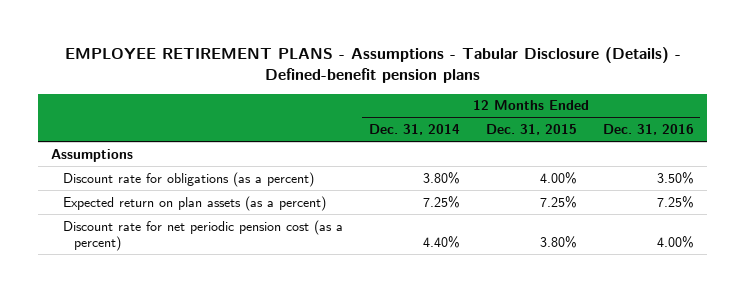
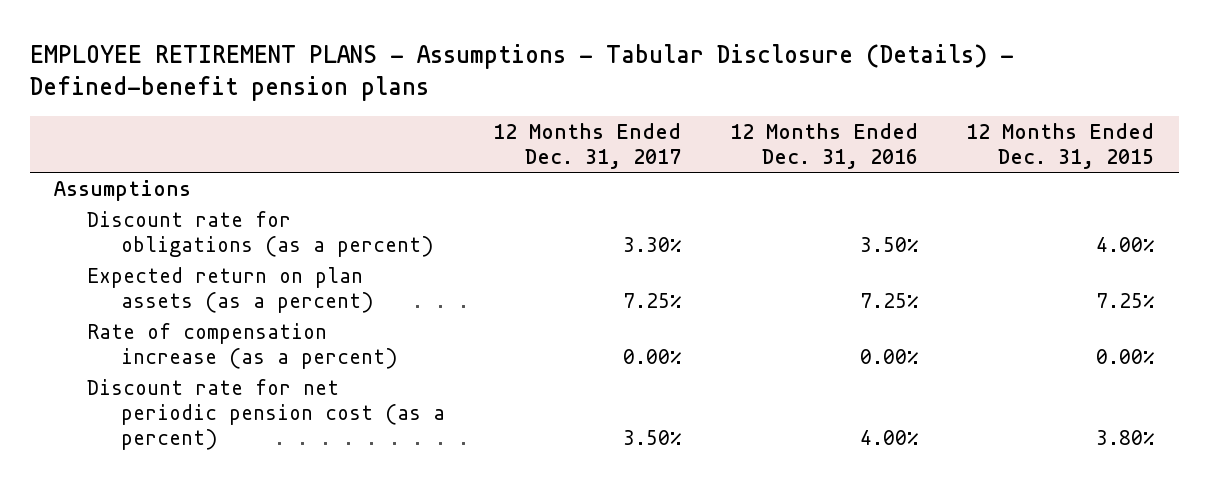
- | 12 Months Ended Dec. 31, 2014 | 12 Months Ended Dec. 31, 2015 | 12 Months Ended Dec. 31, 2016
+ | 12 Months Ended Dec. 31, 2017 | 12 Months Ended Dec. 31, 2016 | 12 Months Ended Dec. 31, 2015
+ Rate of compensation increase (as a percent) | 0.00% | 0.00% | 0.00%

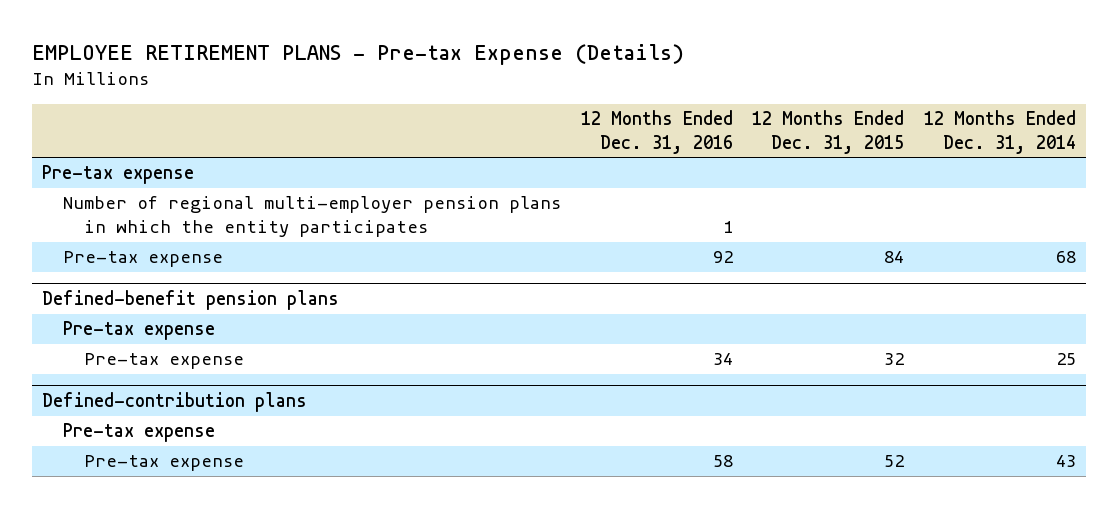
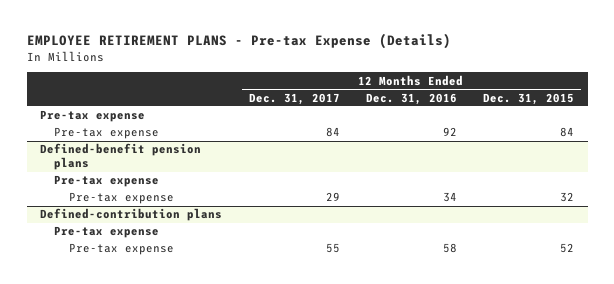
- | 12 Months Ended Dec. 31, 2016 | 12 Months Ended Dec. 31, 2015 | 12 Months Ended Dec. 31, 2014
+ | 12 Months Ended Dec. 31, 2017 | 12 Months Ended Dec. 31, 2016 | 12 Months Ended Dec. 31, 2015
- Number of regional multi-employer pension plans in which the entity participates | 1 | |

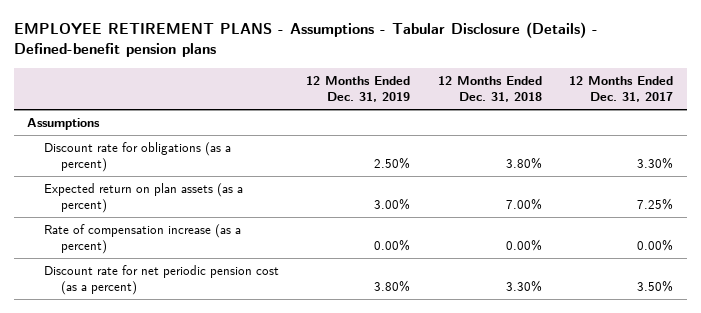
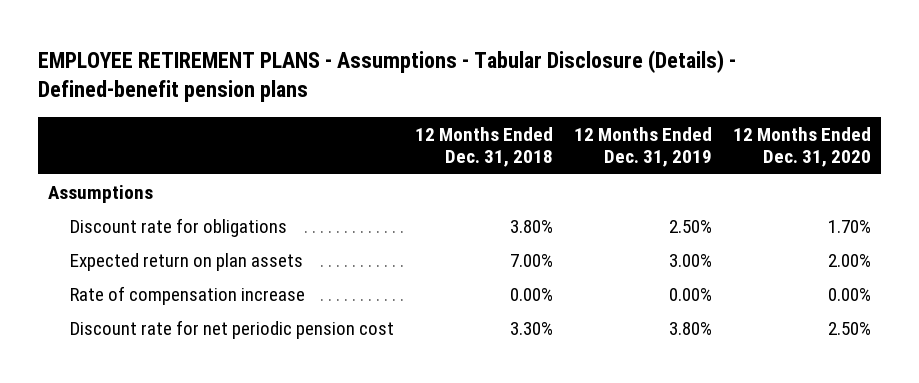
- | 12 Months Ended Dec. 31, 2019 | 12 Months Ended Dec. 31, 2018 | 12 Months Ended Dec. 31, 2017
+ | 12 Months Ended Dec. 31, 2018 | 12 Months Ended Dec. 31, 2019 | 12 Months Ended Dec. 31, 2020
- Discount rate for obligations (as a percent) | 2.50% | 3.80% | 3.30%
- Expected return on plan assets (as a percent) | 3.00% | 7.00% | 7.25%
- Rate of compensation increase (as a percent) | 0.00% | 0.00% | 0.00%
- Discount rate for net periodic pension cost (as a percent) | 3.80% | 3.30% | 3.50%
+ Discount rate for obligations | 3.80% | 2.50% | 1.70%
+ Expected return on plan assets | 7.00% | 3.00% | 2.00%
+ Rate of compensation increase | 0.00% | 0.00% | 0.00%
+ Discount rate for net periodic pension cost | 3.30% | 3.80% | 2.50%

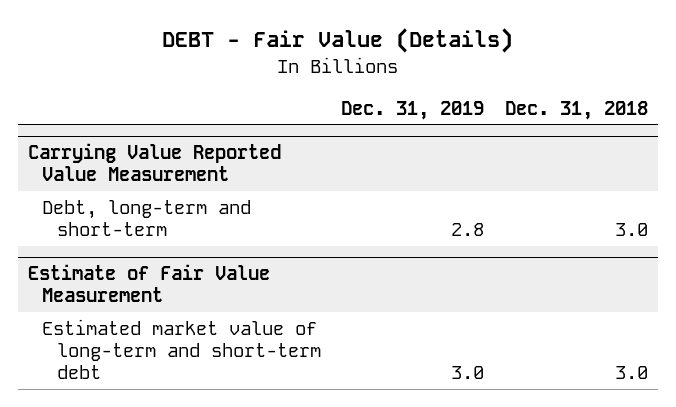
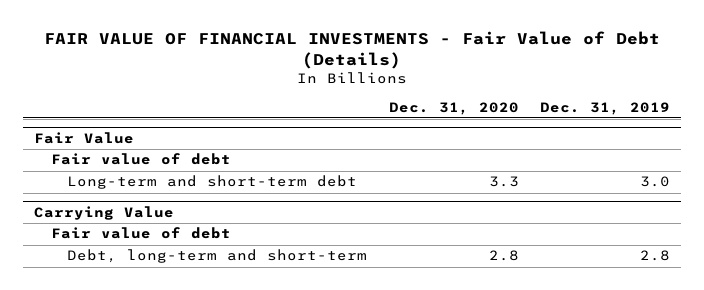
- DEBT - Fair Value (Details)
+ FAIR VALUE OF FINANCIAL INVESTMENTS - Fair Value of Debt (Details)
- | Dec. 31, 2019 | Dec. 31, 2018
+ | Dec. 31, 2020 | Dec. 31, 2019
- Carrying Value Reported Value Measurement
+ Fair Value
+ Fair value of debt
+ Long-term and short-term debt | 3.3 | 3.0
+ Carrying Value
+ Fair value of debt
- Estimate of Fair Value Measurement
- Estimated market value of long-term and short-term debt | 3.0 | 3.0

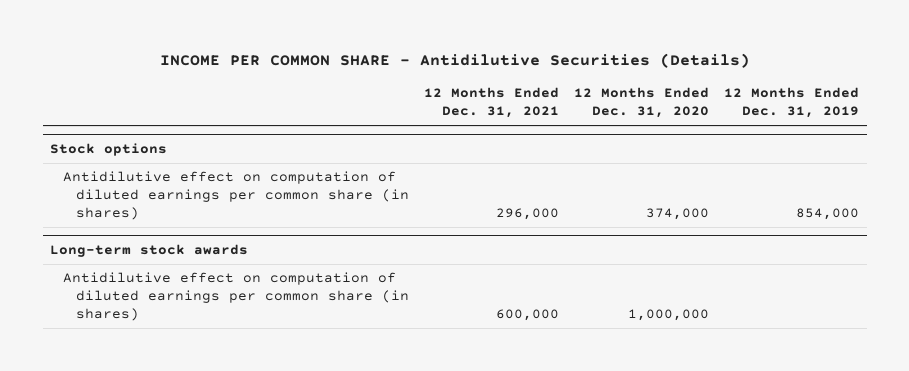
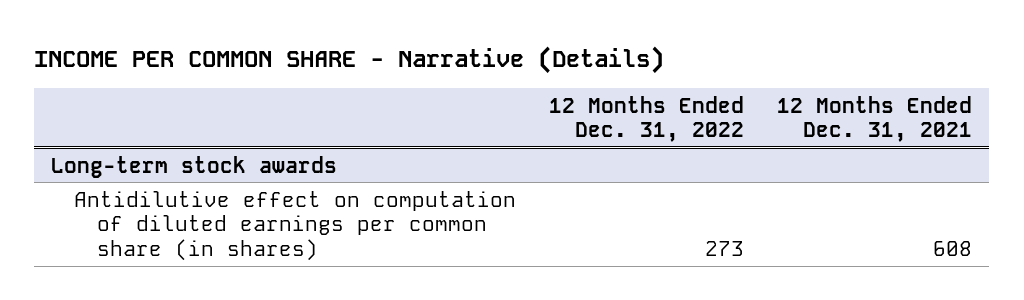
- INCOME PER COMMON SHARE - Antidilutive Securities (Details)
+ INCOME PER COMMON SHARE - Narrative (Details)
- | 12 Months Ended Dec. 31, 2021 | 12 Months Ended Dec. 31, 2020 | 12 Months Ended Dec. 31, 2019
+ | 12 Months Ended Dec. 31, 2022 | 12 Months Ended Dec. 31, 2021
- Stock options
- Antidilutive effect on computation of diluted earnings per common share (in shares) | 296,000 | 374,000 | 854,000
@ Long-term stock awards
- Antidilutive effect on computation of diluted earnings per common share (in shares) | 600,000 | 1,000,000 |
+ Antidilutive effect on computation of diluted earnings per common share (in shares) | 273 | 608

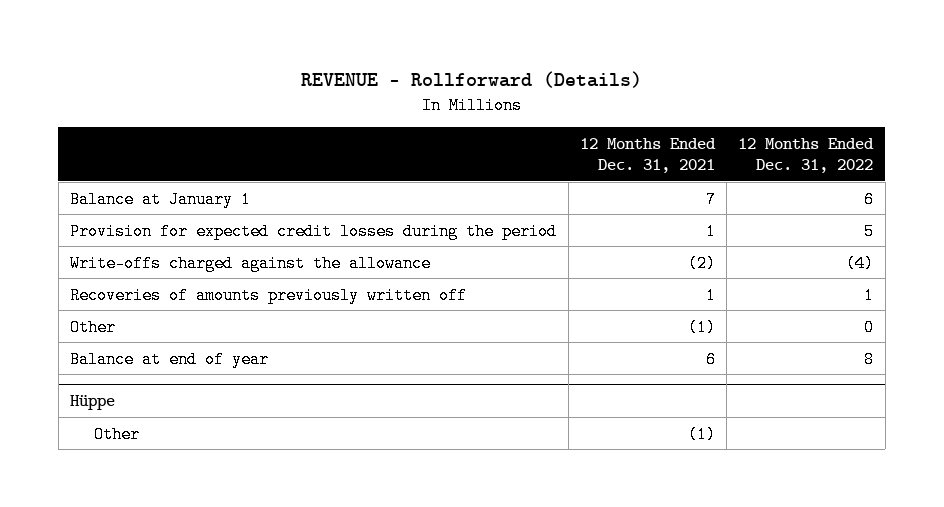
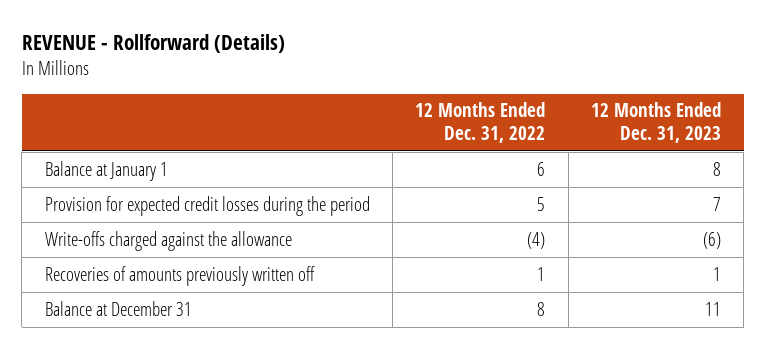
- | 12 Months Ended Dec. 31, 2021 | 12 Months Ended Dec. 31, 2022
+ | 12 Months Ended Dec. 31, 2022 | 12 Months Ended Dec. 31, 2023
- Other | (1) | 0
- Balance at end of year | 6 | 8
- Hüppe
- Other | (1) |
+ Balance at December 31 | 8 | 11

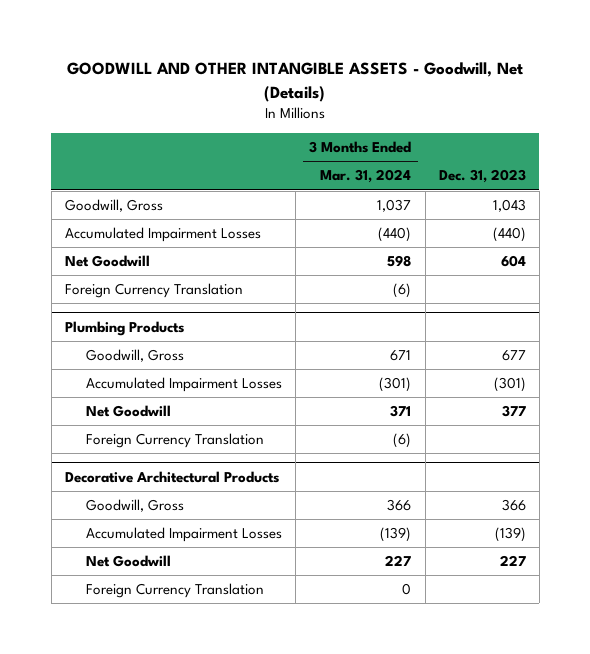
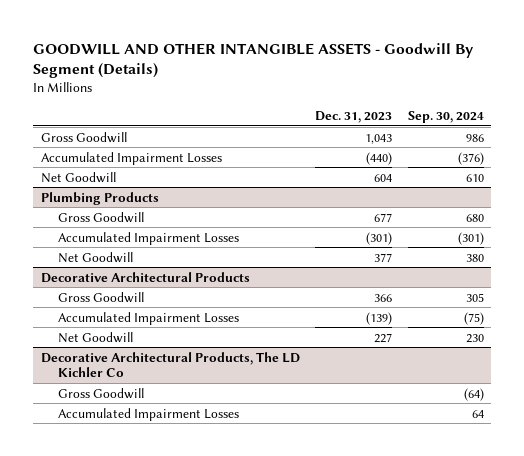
- GOODWILL AND OTHER INTANGIBLE ASSETS - Goodwill, Net (Details)
+ GOODWILL AND OTHER INTANGIBLE ASSETS - Goodwill By Segment (Details)
- | 3 Months Ended Mar. 31, 2024 | Dec. 31, 2023
+ | Dec. 31, 2023 | Sep. 30, 2024
- Goodwill, Gross | 1,037 | 1,043
+ Gross Goodwill | 1,043 | 986
- Foreign Currency Translation | (6) |
@ Plumbing Products
- Goodwill, Gross | 671 | 677
+ Gross Goodwill | 677 | 680
- Foreign Currency Translation | (6) |
@ Decorative Architectural Products
- Goodwill, Gross | 366 | 366
+ Gross Goodwill | 366 | 305
- Foreign Currency Translation | 0 |
+ Decorative Architectural Products, The LD Kichler Co
+ Gross Goodwill | | (64)
+ Accumulated Impairment Losses | | 64

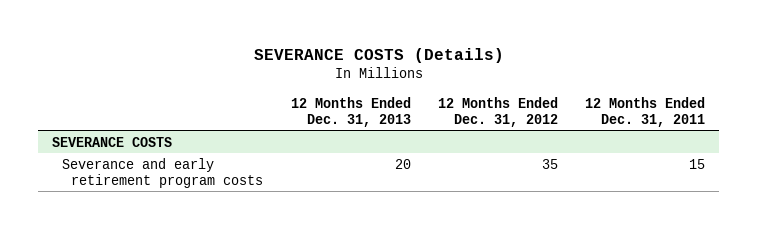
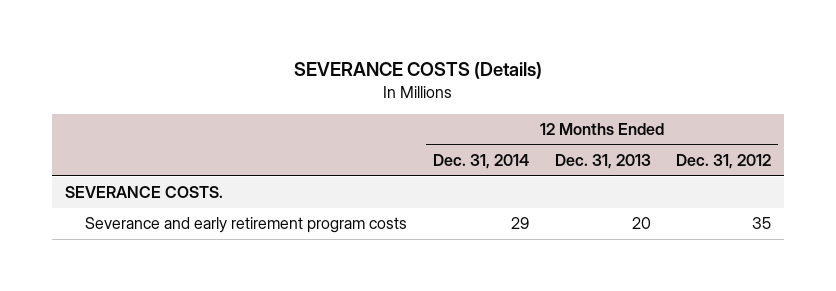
- | 12 Months Ended Dec. 31, 2013 | 12 Months Ended Dec. 31, 2012 | 12 Months Ended Dec. 31, 2011
+ | 12 Months Ended Dec. 31, 2014 | 12 Months Ended Dec. 31, 2013 | 12 Months Ended Dec. 31, 2012
- SEVERANCE COSTS
+ SEVERANCE COSTS.

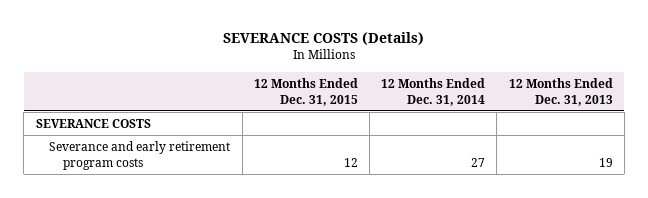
- | 12 Months Ended Dec. 31, 2014 | 12 Months Ended Dec. 31, 2013 | 12 Months Ended Dec. 31, 2012
+ | 12 Months Ended Dec. 31, 2015 | 12 Months Ended Dec. 31, 2014 | 12 Months Ended Dec. 31, 2013
- SEVERANCE COSTS.
- Severance and early retirement program costs | 29 | 20 | 35
+ SEVERANCE COSTS
+ Severance and early retirement program costs | 12 | 27 | 19

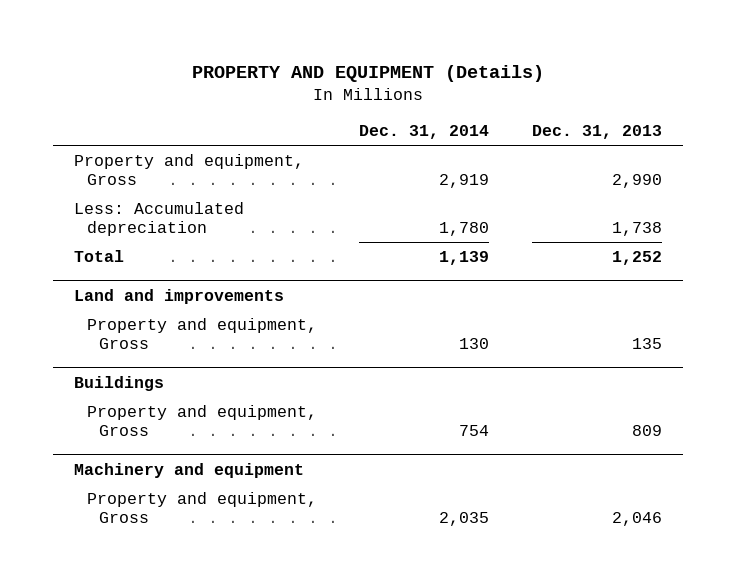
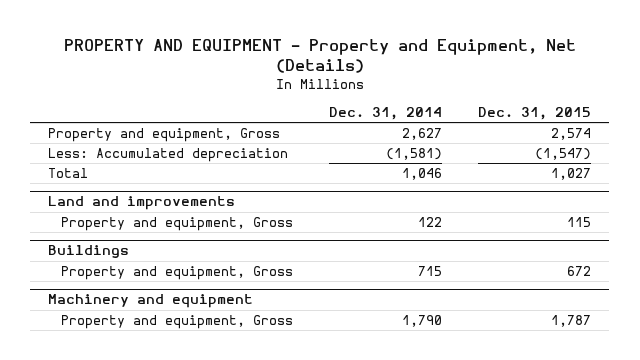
- PROPERTY AND EQUIPMENT (Details)
+ PROPERTY AND EQUIPMENT - Property and Equipment, Net (Details)
- | Dec. 31, 2014 | Dec. 31, 2013
+ | Dec. 31, 2014 | Dec. 31, 2015
- Property and equipment, Gross | 2,919 | 2,990
- Less: Accumulated depreciation | 1,780 | 1,738
- Total | 1,139 | 1,252
+ Property and equipment, Gross | 2,627 | 2,574
+ Less: Accumulated depreciation | (1,581) | (1,547)
+ Total | 1,046 | 1,027
@ Land and improvements
- Property and equipment, Gross | 130 | 135
+ Property and equipment, Gross | 122 | 115
@ Buildings
- Property and equipment, Gross | 754 | 809
+ Property and equipment, Gross | 715 | 672
@ Machinery and equipment
- Property and equipment, Gross | 2,035 | 2,046
+ Property and equipment, Gross | 1,790 | 1,787

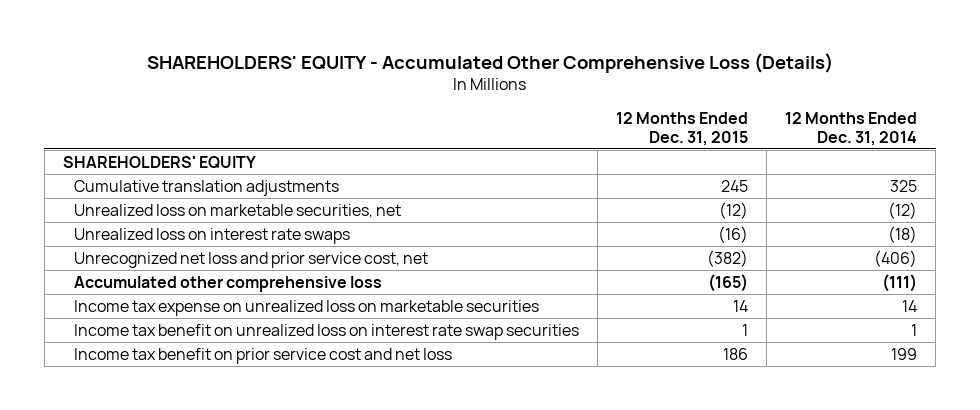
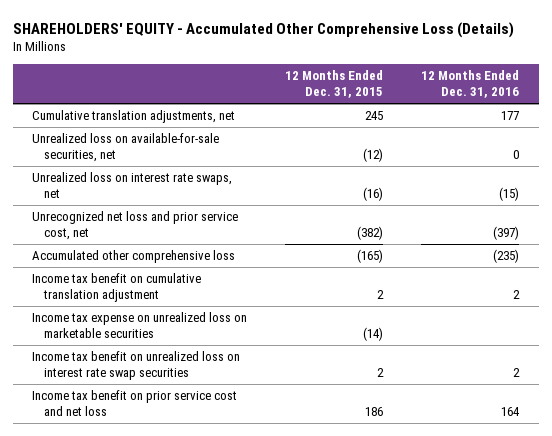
- | 12 Months Ended Dec. 31, 2015 | 12 Months Ended Dec. 31, 2014
+ | 12 Months Ended Dec. 31, 2015 | 12 Months Ended Dec. 31, 2016
- SHAREHOLDERS' EQUITY
- Cumulative translation adjustments | 245 | 325
- Unrealized loss on marketable securities, net | (12) | (12)
- Unrealized loss on interest rate swaps | (16) | (18)
+ Cumulative translation adjustments, net | 245 | 177
+ Unrealized loss on available-for-sale securities, net | (12) | 0
+ Unrealized loss on interest rate swaps, net | (16) | (15)
- Income tax expense on unrealized loss on marketable securities | 14 | 14
- Income tax benefit on unrealized loss on interest rate swap securities | 1 | 1
+ Income tax benefit on cumulative translation adjustment | 2 | 2
+ Income tax expense on unrealized loss on marketable securities | (14) |
+ Income tax benefit on unrealized loss on interest rate swap securities | 2 | 2

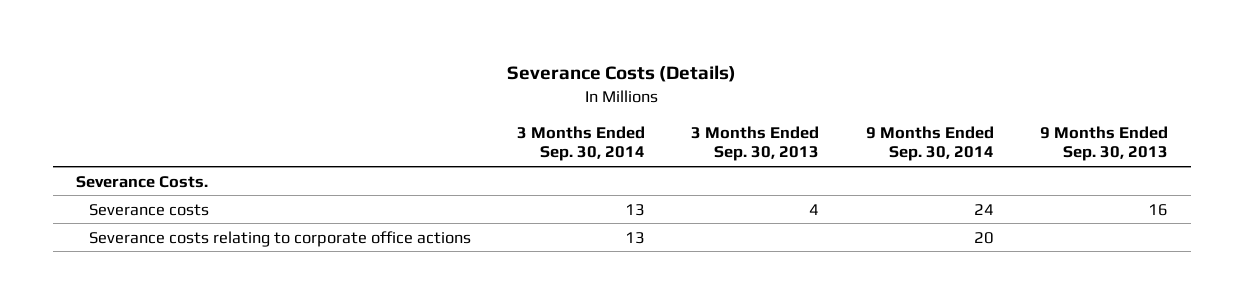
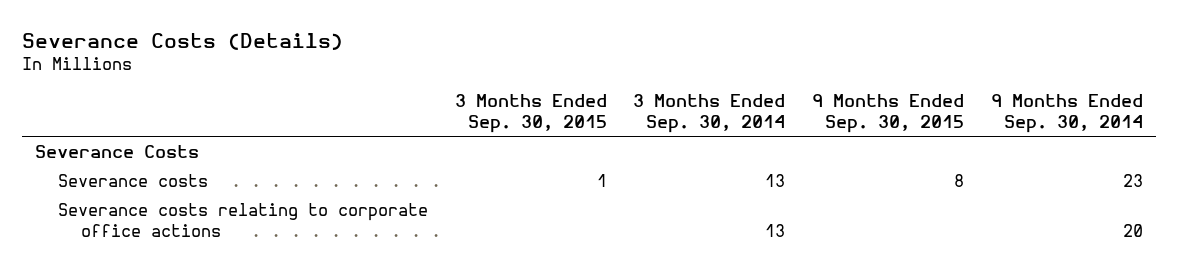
- | 3 Months Ended Sep. 30, 2014 | 3 Months Ended Sep. 30, 2013 | 9 Months Ended Sep. 30, 2014 | 9 Months Ended Sep. 30, 2013
+ | 3 Months Ended Sep. 30, 2015 | 3 Months Ended Sep. 30, 2014 | 9 Months Ended Sep. 30, 2015 | 9 Months Ended Sep. 30, 2014
- Severance Costs.
- Severance costs | 13 | 4 | 24 | 16
+ Severance Costs
+ Severance costs | 1 | 13 | 8 | 23

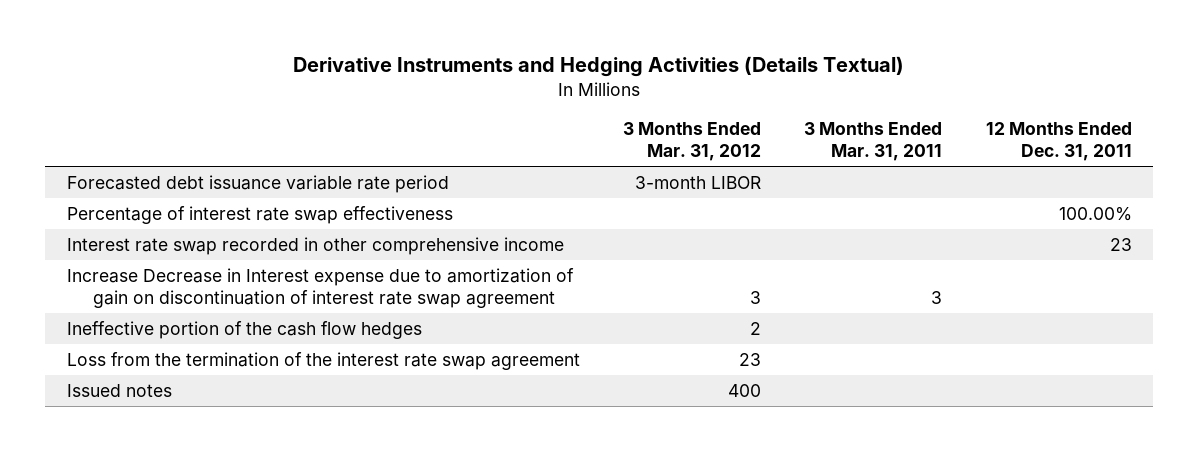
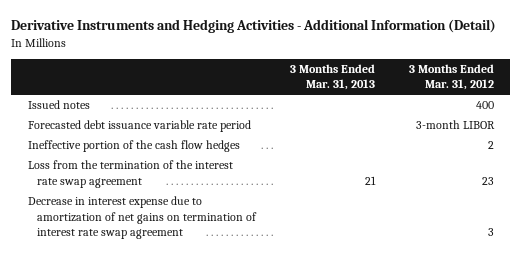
- Derivative Instruments and Hedging Activities (Details Textual)
+ Derivative Instruments and Hedging Activities - Additional Information (Detail)
- | 3 Months Ended Mar. 31, 2012 | 3 Months Ended Mar. 31, 2011 | 12 Months Ended Dec. 31, 2011
+ | 3 Months Ended Mar. 31, 2013 | 3 Months Ended Mar. 31, 2012
moved up: Issued notes | | 400
- Percentage of interest rate swap effectiveness | | | 100.00%
- Interest rate swap recorded in other comprehensive income | | | 23
- Increase Decrease in Interest expense due to amortization of gain on discontinuation of interest rate swap agreement | 3 | 3 |
+ Decrease in interest expense due to amortization of net gains on termination of interest rate swap agreement | | 3

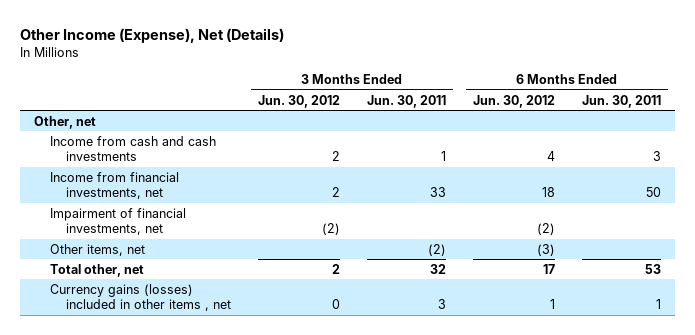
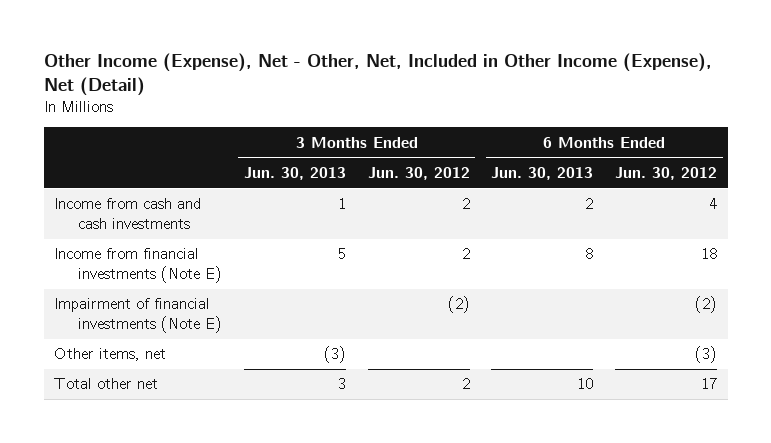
- Other Income (Expense), Net (Details)
+ Other Income (Expense), Net - Other, Net, Included in Other Income (Expense), Net (Detail)
- | 3 Months Ended Jun. 30, 2012 | 3 Months Ended Jun. 30, 2011 | 6 Months Ended Jun. 30, 2012 | 6 Months Ended Jun. 30, 2011
+ | 3 Months Ended Jun. 30, 2013 | 3 Months Ended Jun. 30, 2012 | 6 Months Ended Jun. 30, 2013 | 6 Months Ended Jun. 30, 2012
- Other, net
- Income from financial investments, net | 2 | 33 | 18 | 50
- Impairment of financial investments, net | (2) | | (2) |
+ Income from financial investments (Note E) | 5 | 2 | 8 | 18
+ Impairment of financial investments (Note E) | | (2) | | (2)
- Total other, net | 2 | 32 | 17 | 53
- Currency gains (losses) included in other items , net | 0 | 3 | 1 | 1
+ Total other net | 3 | 2 | 10 | 17

